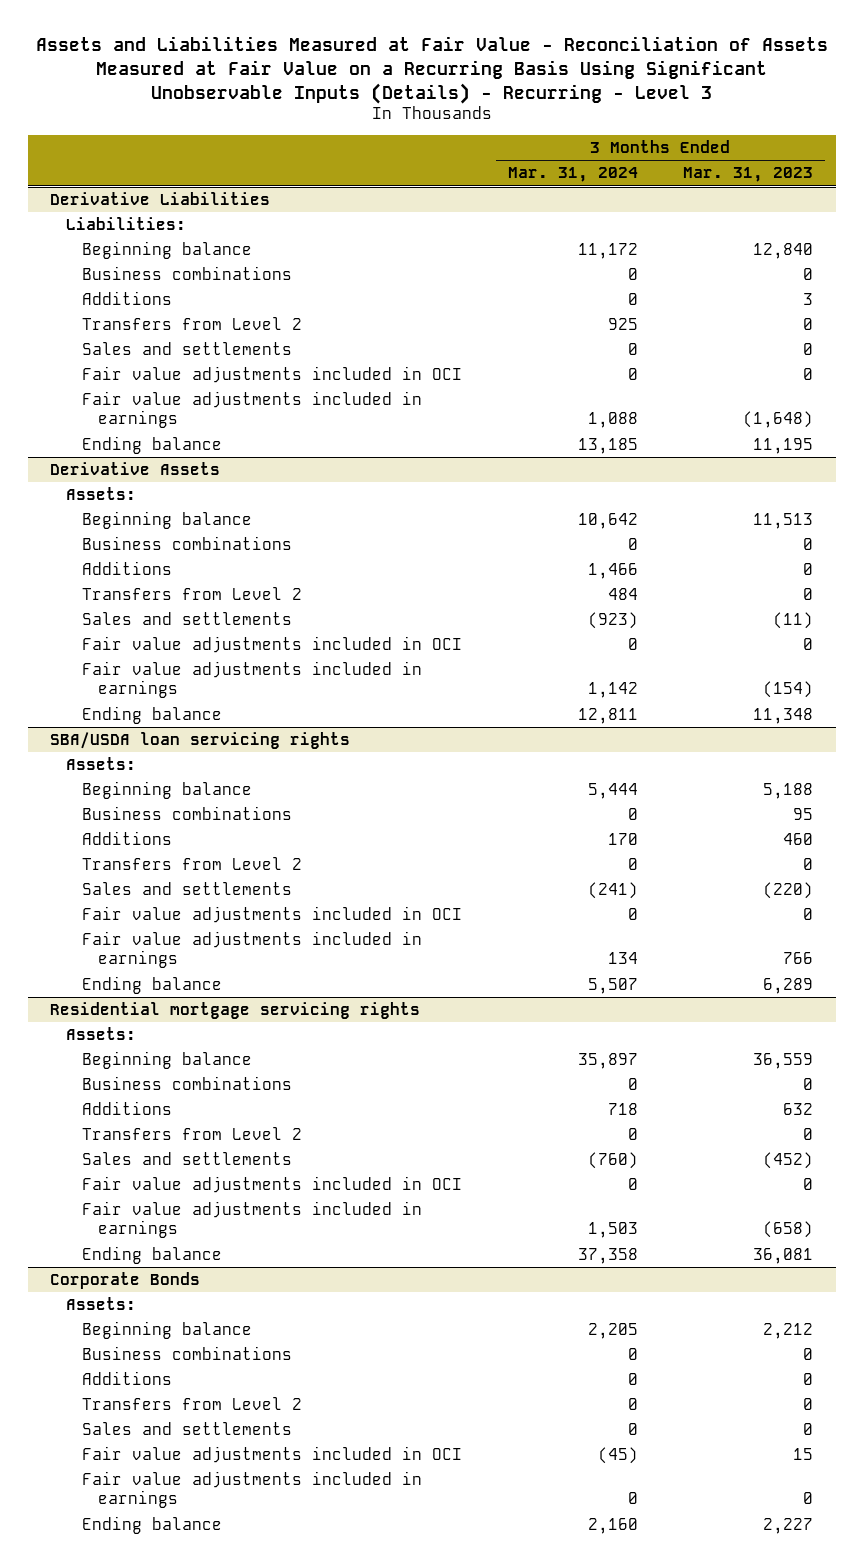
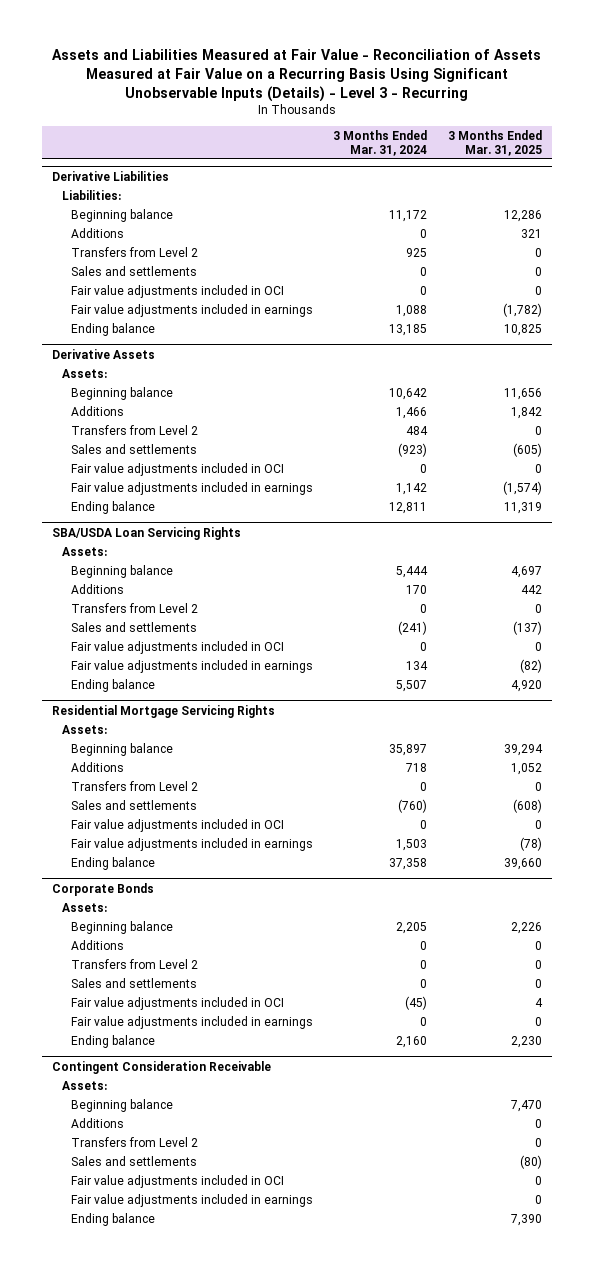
- Assets and Liabilities Measured at Fair Value - Reconciliation of Assets Measured at Fair Value on a Recurring Basis Using Significant Unobservable Inputs (Details) - Recurring - Level 3
+ Assets and Liabilities Measured at Fair Value - Reconciliation of Assets Measured at Fair Value on a Recurring Basis Using Significant Unobservable Inputs (Details) - Level 3 - Recurring
- | 3 Months Ended Mar. 31, 2024 | 3 Months Ended Mar. 31, 2023
+ | 3 Months Ended Mar. 31, 2024 | 3 Months Ended Mar. 31, 2025
@ Derivative Liabilities
- Business combinations | 0 | 0
@ Derivative Assets
- Business combinations | 0 | 0
- SBA/USDA loan servicing rights
+ SBA/USDA Loan Servicing Rights
- Business combinations | 0 | 95
- Residential mortgage servicing rights
+ Residential Mortgage Servicing Rights
- Business combinations | 0 | 0
@ Corporate Bonds
- Business combinations | 0 | 0
+ Contingent Consideration Receivable
+ Assets:
+ Beginning balance | | 7,470
+ Additions | | 0
+ Transfers from Level 2 | | 0
+ Sales and settlements | | (80)
+ Fair value adjustments included in OCI | | 0
+ Fair value adjustments included in earnings | | 0
+ Ending balance | | 7,390

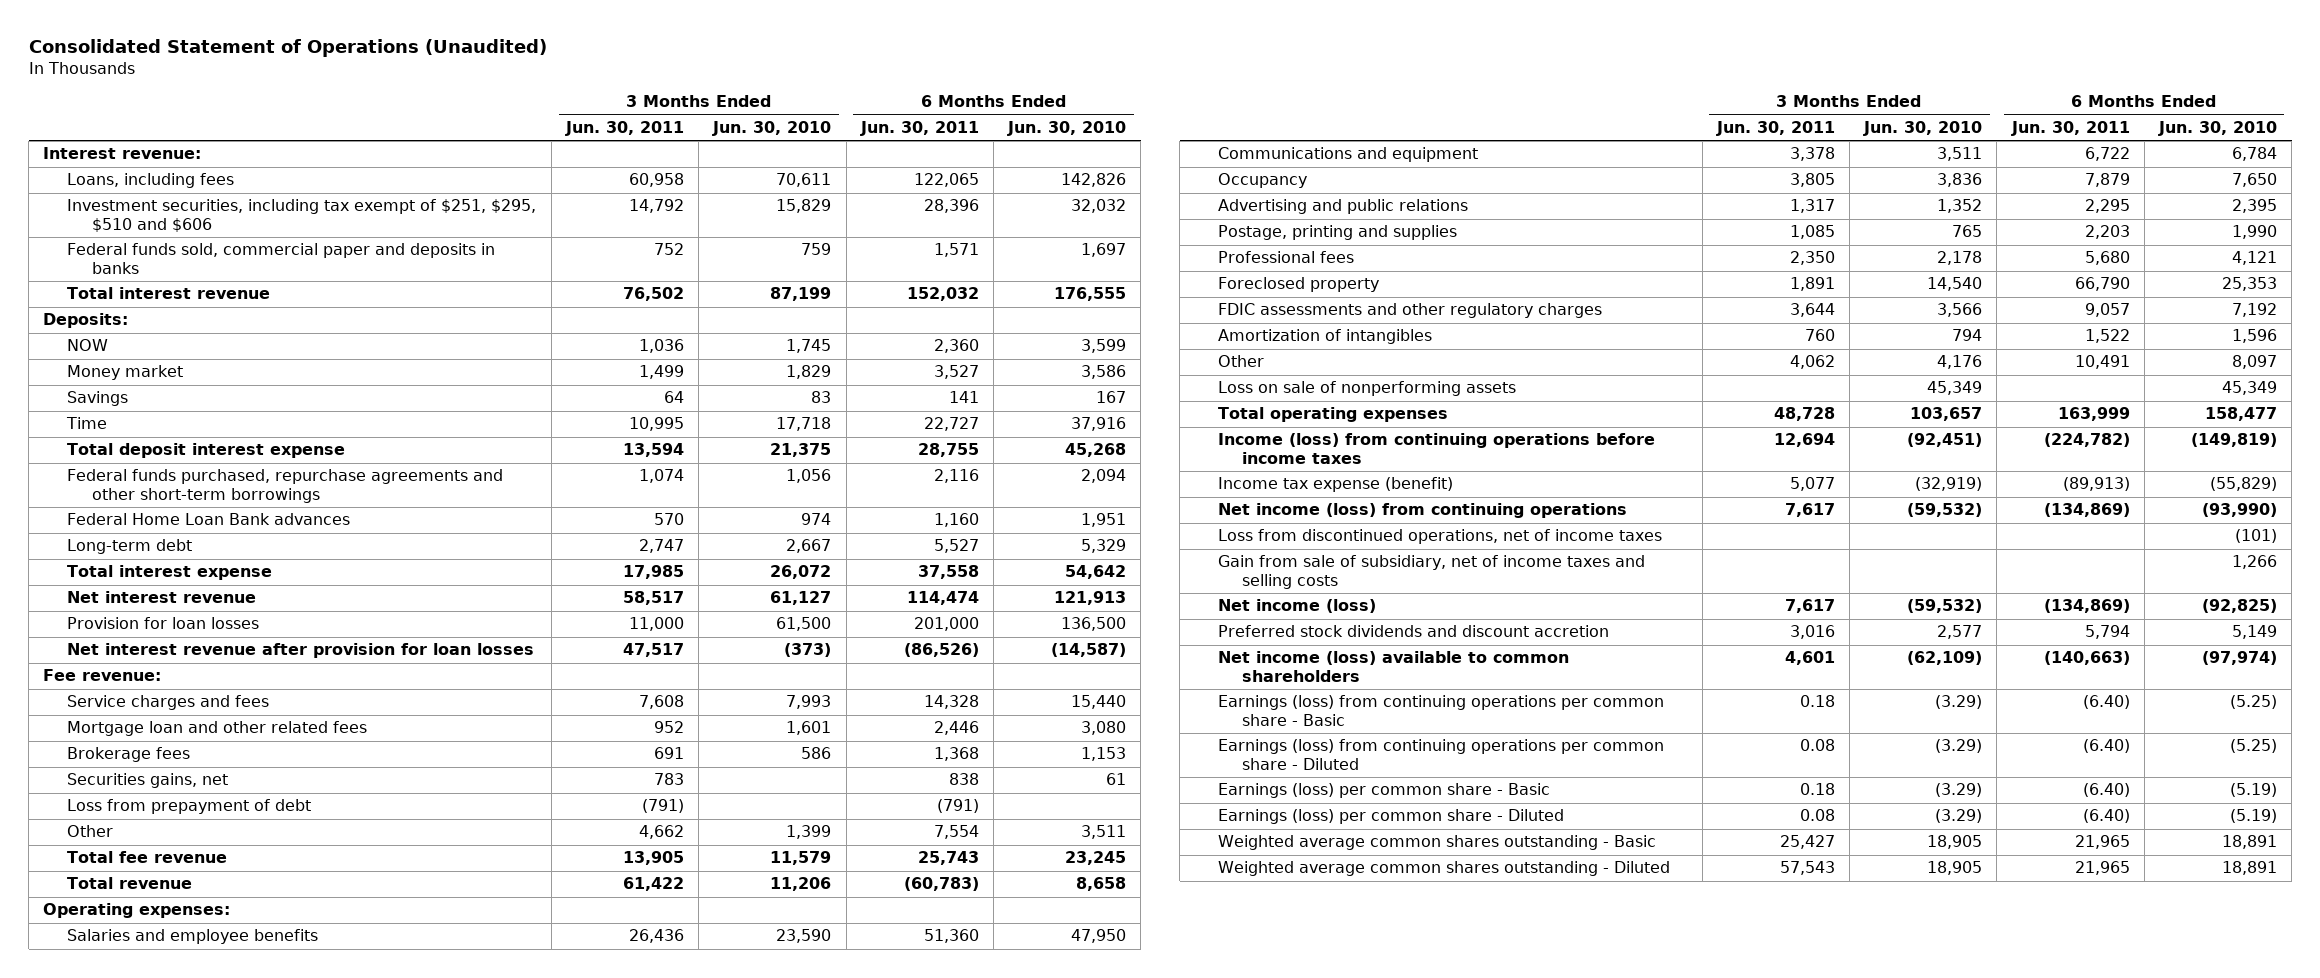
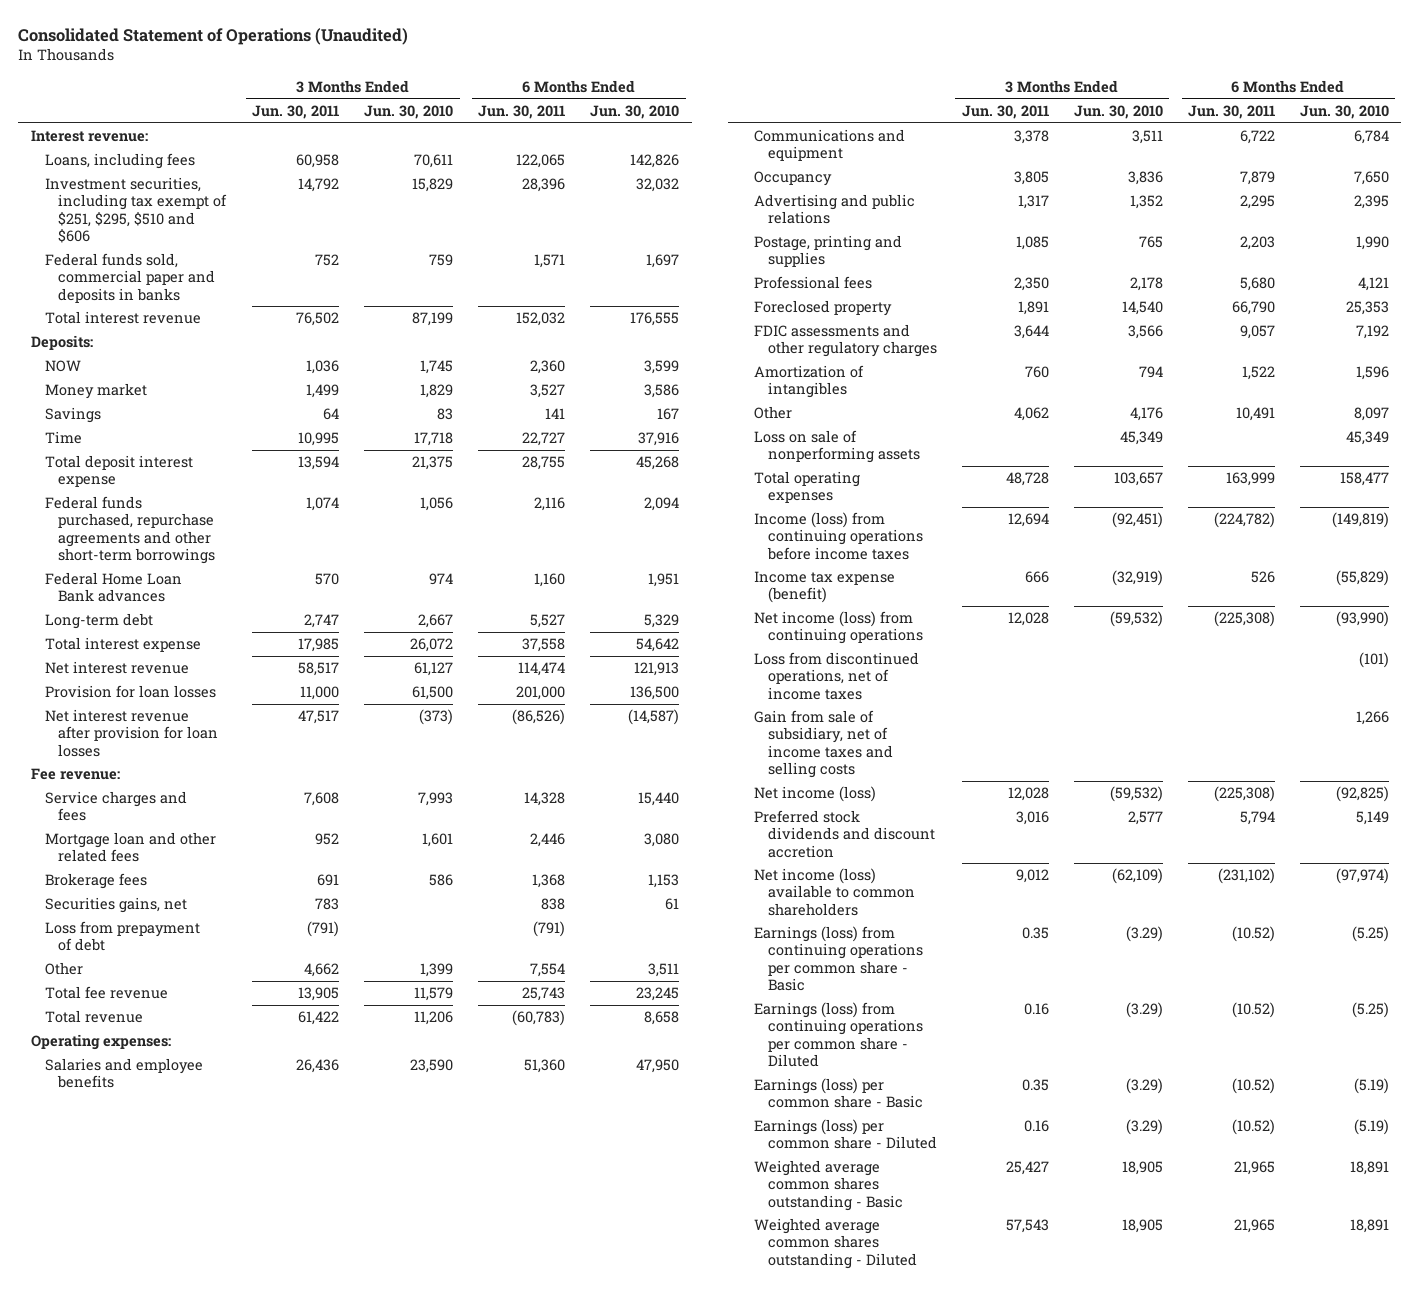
- Income tax expense (benefit) | 5,077 | (32,919) | (89,913) | (55,829)
- Net income (loss) from continuing operations | 7,617 | (59,532) | (134,869) | (93,990)
+ Income tax expense (benefit) | 666 | (32,919) | 526 | (55,829)
+ Net income (loss) from continuing operations | 12,028 | (59,532) | (225,308) | (93,990)
- Net income (loss) | 7,617 | (59,532) | (134,869) | (92,825)
+ Net income (loss) | 12,028 | (59,532) | (225,308) | (92,825)
- Net income (loss) available to common shareholders | 4,601 | (62,109) | (140,663) | (97,974)
- Earnings (loss) from continuing operations per common share - Basic | 0.18 | (3.29) | (6.40) | (5.25)
- Earnings (loss) from continuing operations per common share - Diluted | 0.08 | (3.29) | (6.40) | (5.25)
- Earnings (loss) per common share - Basic | 0.18 | (3.29) | (6.40) | (5.19)
- Earnings (loss) per common share - Diluted | 0.08 | (3.29) | (6.40) | (5.19)
+ Net income (loss) available to common shareholders | 9,012 | (62,109) | (231,102) | (97,974)
+ Earnings (loss) from continuing operations per common share - Basic | 0.35 | (3.29) | (10.52) | (5.25)
+ Earnings (loss) from continuing operations per common share - Diluted | 0.16 | (3.29) | (10.52) | (5.25)
+ Earnings (loss) per common share - Basic | 0.35 | (3.29) | (10.52) | (5.19)
+ Earnings (loss) per common share - Diluted | 0.16 | (3.29) | (10.52) | (5.19)

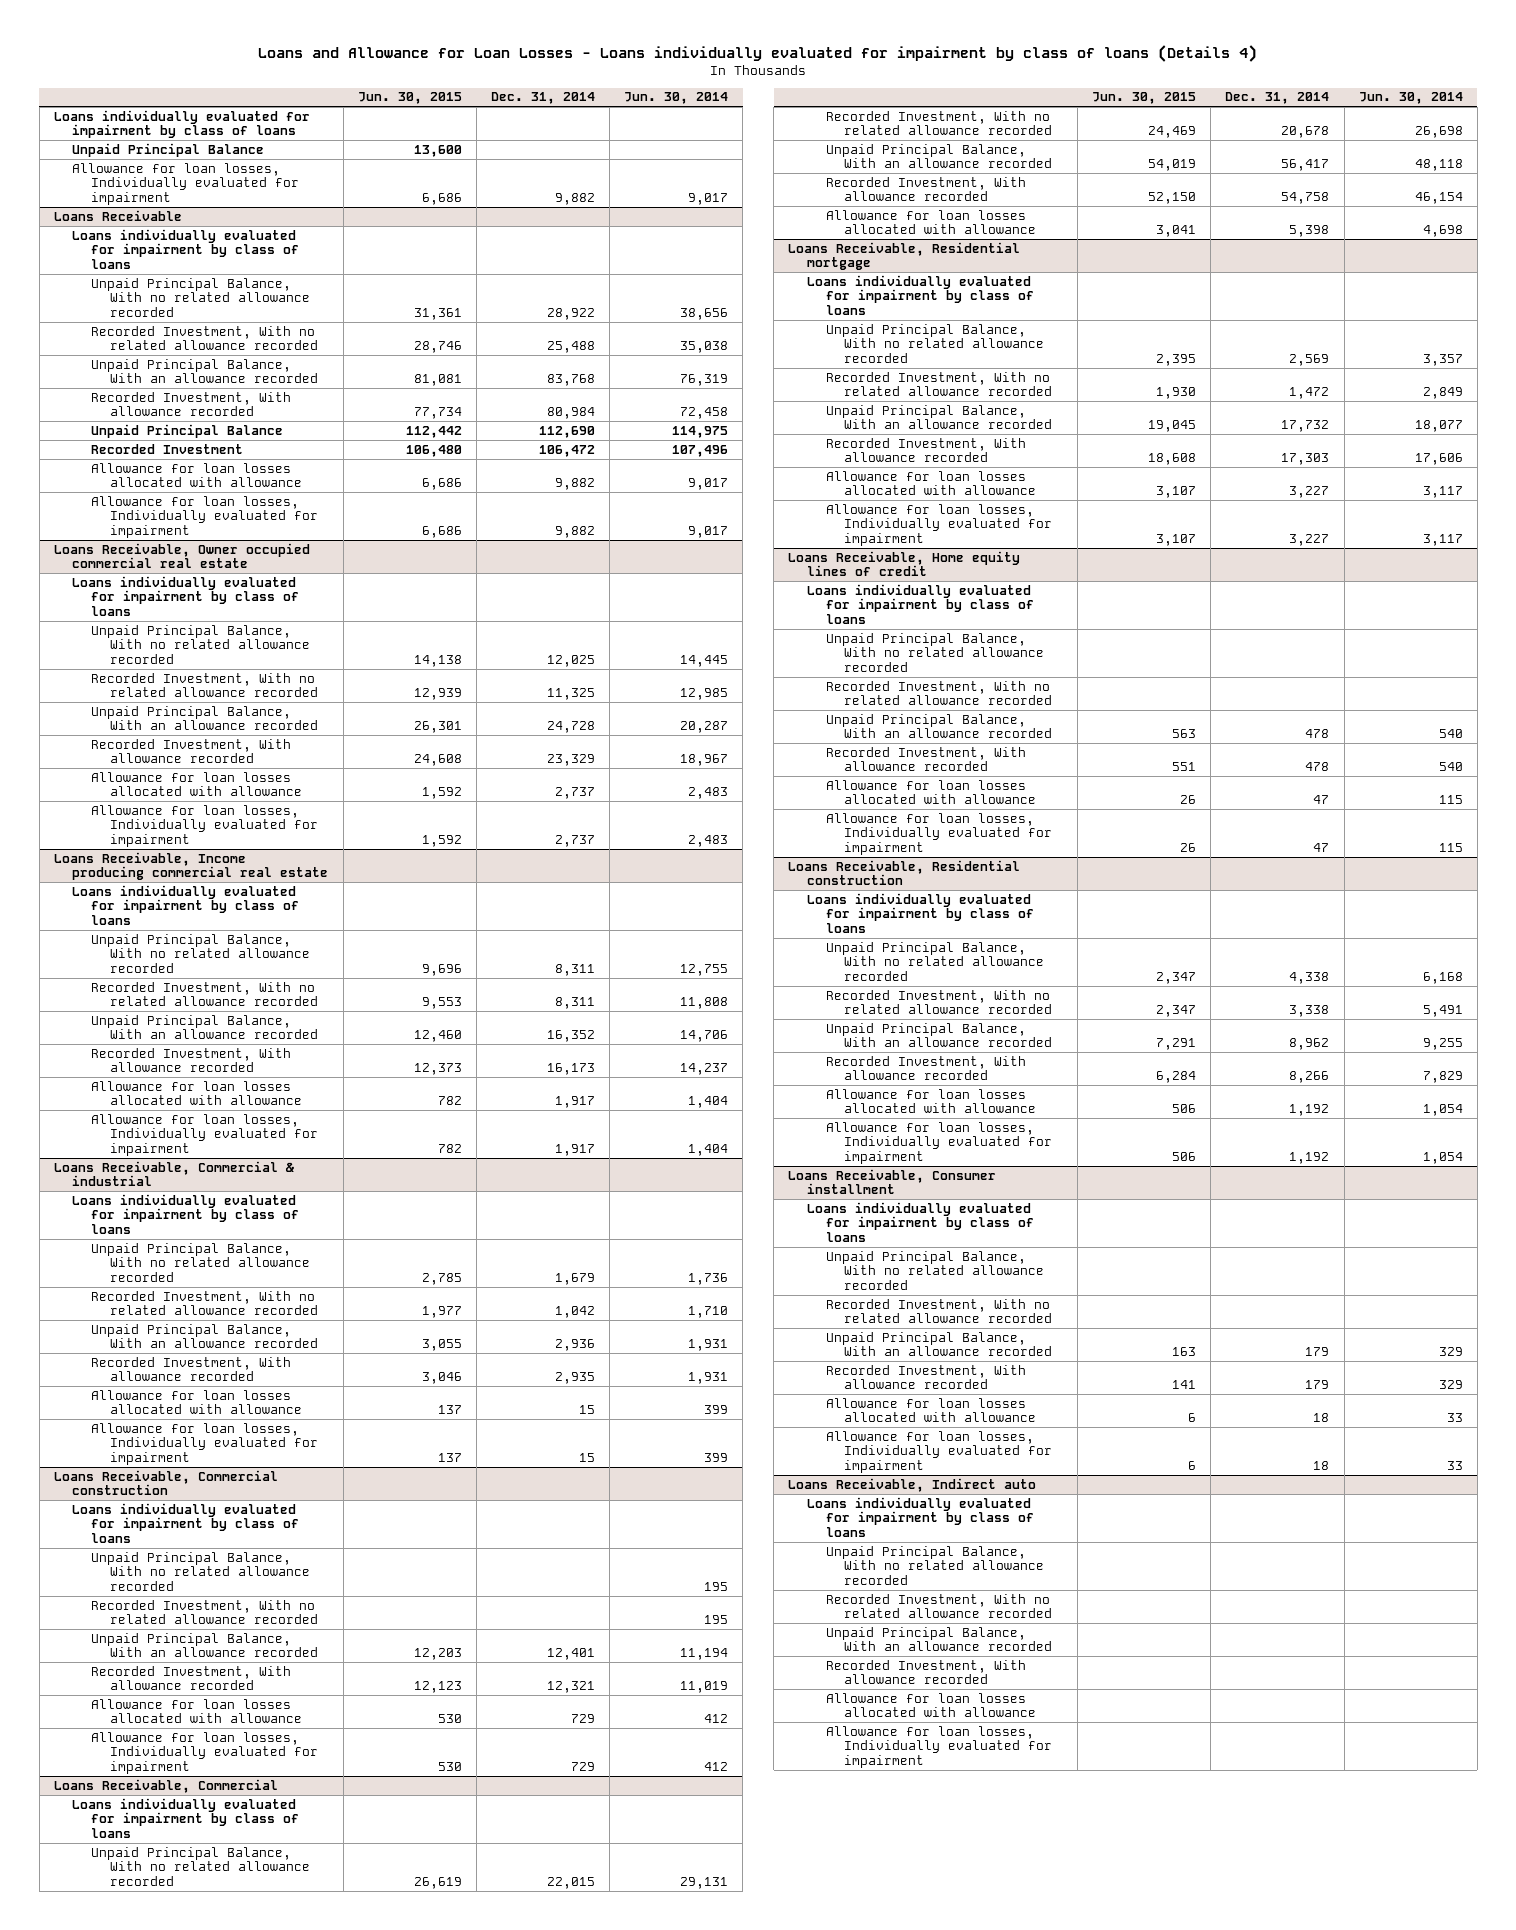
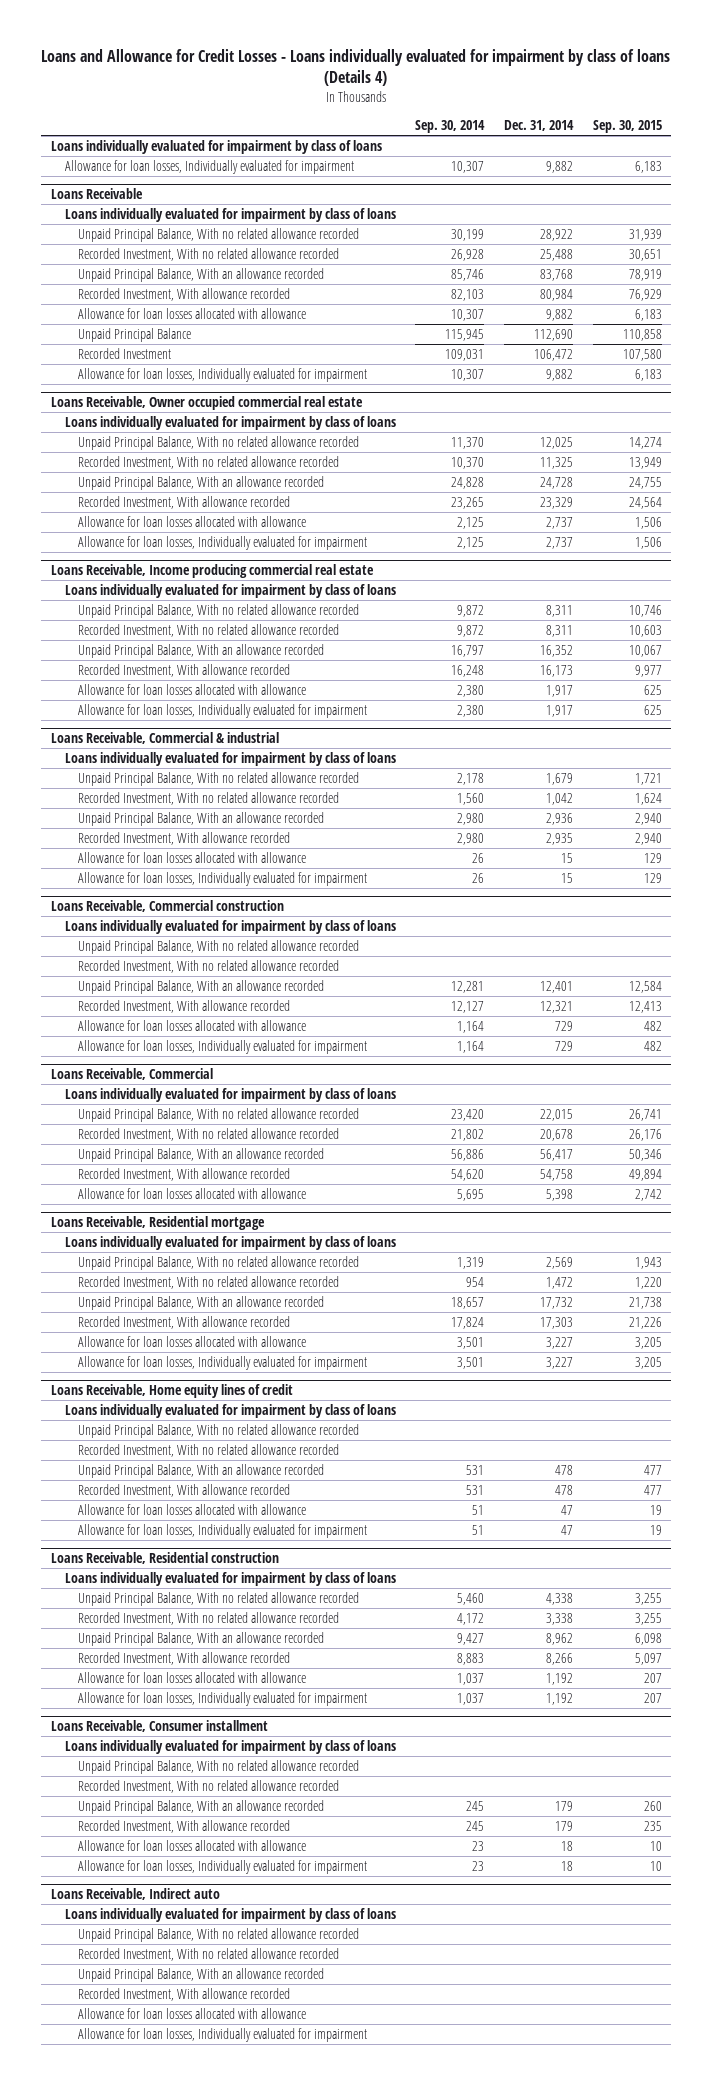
- Loans and Allowance for Loan Losses - Loans individually evaluated for impairment by class of loans (Details 4)
+ Loans and Allowance for Credit Losses - Loans individually evaluated for impairment by class of loans (Details 4)
- | Jun. 30, 2015 | Dec. 31, 2014 | Jun. 30, 2014
+ | Sep. 30, 2014 | Dec. 31, 2014 | Sep. 30, 2015
- Unpaid Principal Balance | 13,600 | |
@ Loans Receivable
moved up: Allowance for loan losses allocated with allowance | 10,307 | 9,882 | 6,183

